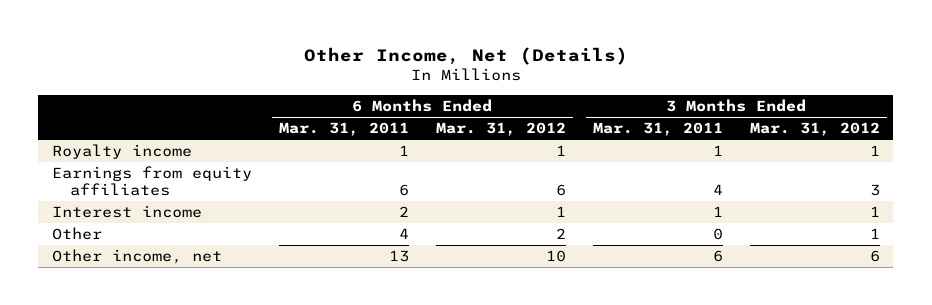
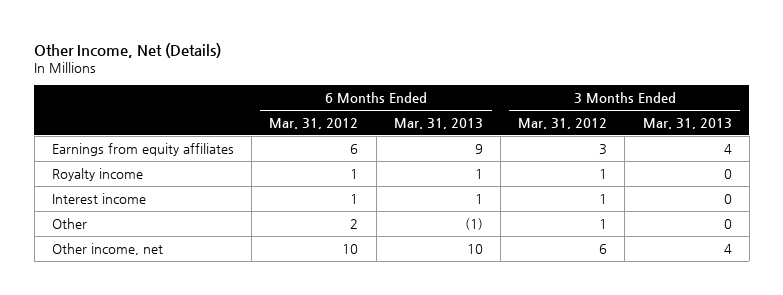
- | 6 Months Ended Mar. 31, 2011 | 6 Months Ended Mar. 31, 2012 | 3 Months Ended Mar. 31, 2011 | 3 Months Ended Mar. 31, 2012
+ | 6 Months Ended Mar. 31, 2012 | 6 Months Ended Mar. 31, 2013 | 3 Months Ended Mar. 31, 2012 | 3 Months Ended Mar. 31, 2013
moved down: Royalty income | 1 | 1 | 1 | 0

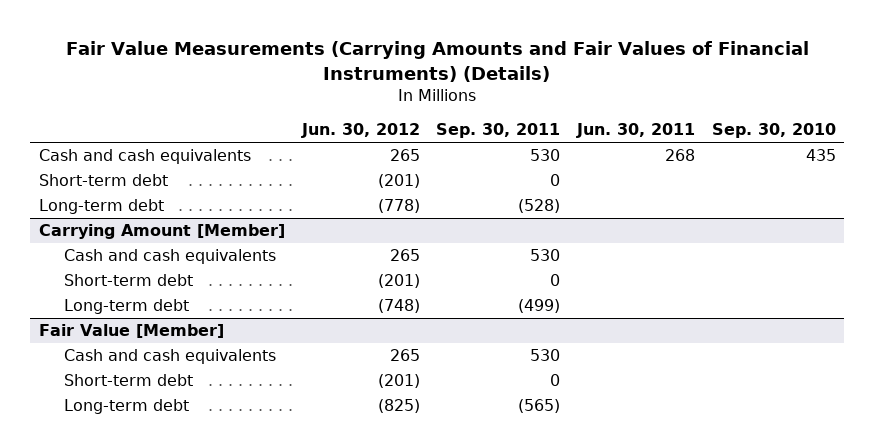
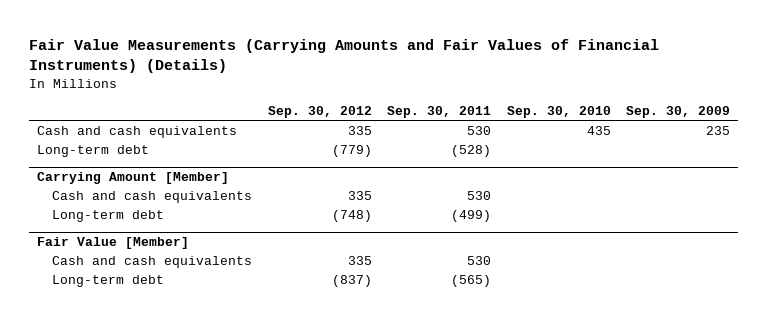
- | Jun. 30, 2012 | Sep. 30, 2011 | Jun. 30, 2011 | Sep. 30, 2010
+ | Sep. 30, 2012 | Sep. 30, 2011 | Sep. 30, 2010 | Sep. 30, 2009
- Short-term debt | (201) | 0 | |
@ Carrying Amount [Member]
- Short-term debt | (201) | 0 | |
@ Fair Value [Member]
- Short-term debt | (201) | 0 | |

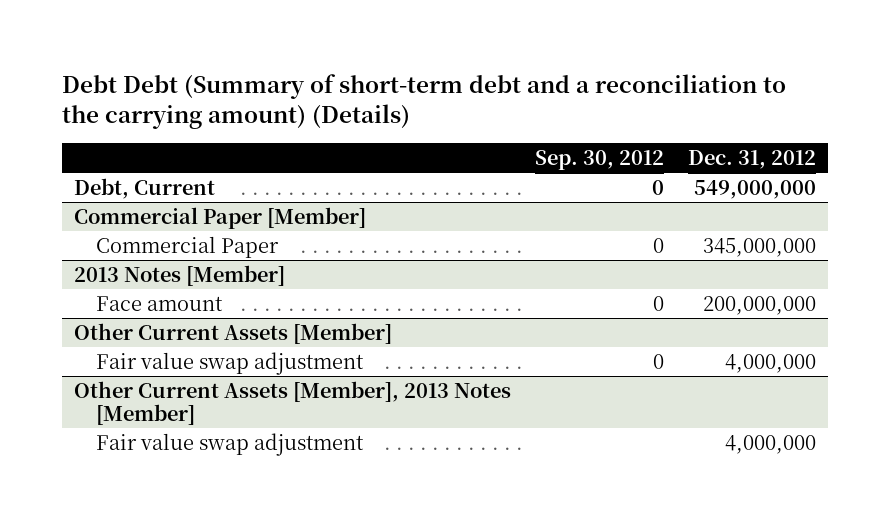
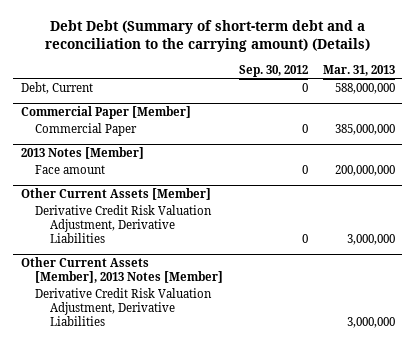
- | Sep. 30, 2012 | Dec. 31, 2012
+ | Sep. 30, 2012 | Mar. 31, 2013
@ Other Current Assets [Member]
- Fair value swap adjustment | 0 | 4,000,000
+ Derivative Credit Risk Valuation Adjustment, Derivative Liabilities | 0 | 3,000,000
@ Other Current Assets [Member], 2013 Notes [Member]
- Fair value swap adjustment | | 4,000,000
+ Derivative Credit Risk Valuation Adjustment, Derivative Liabilities | | 3,000,000

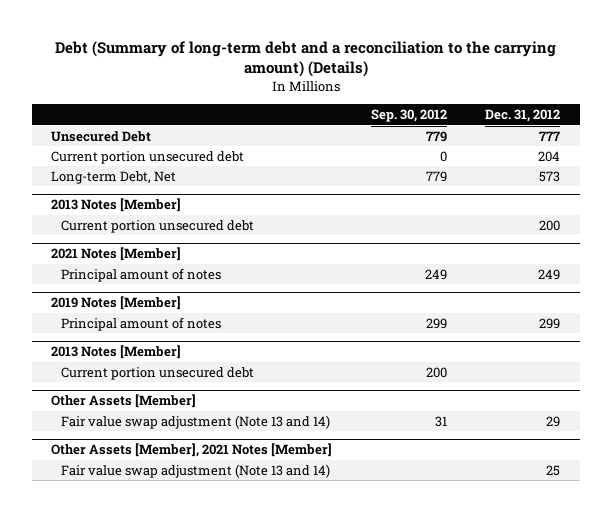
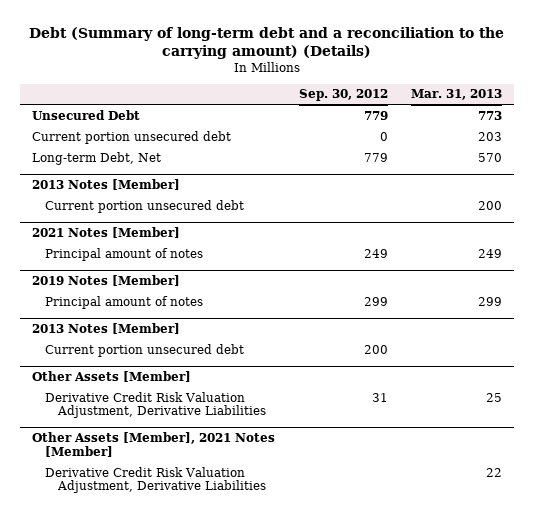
- | Sep. 30, 2012 | Dec. 31, 2012
+ | Sep. 30, 2012 | Mar. 31, 2013
@ Other Assets [Member]
- Fair value swap adjustment (Note 13 and 14) | 31 | 29
+ Derivative Credit Risk Valuation Adjustment, Derivative Liabilities | 31 | 25
@ Other Assets [Member], 2021 Notes [Member]
- Fair value swap adjustment (Note 13 and 14) | | 25
+ Derivative Credit Risk Valuation Adjustment, Derivative Liabilities | | 22

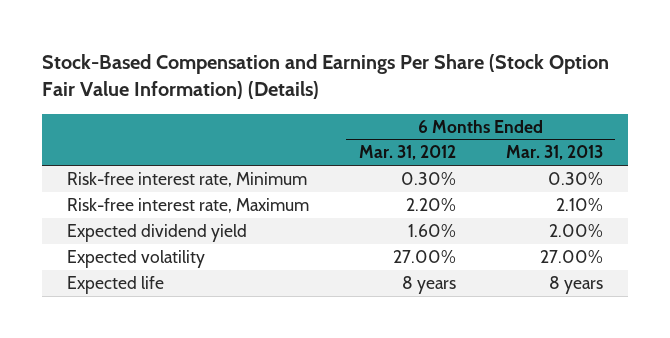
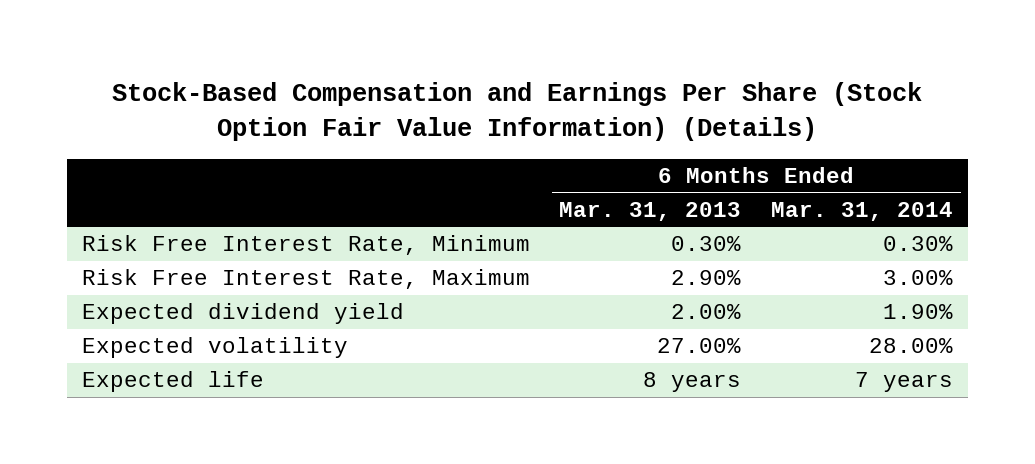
- | 6 Months Ended Mar. 31, 2012 | 6 Months Ended Mar. 31, 2013
+ | 6 Months Ended Mar. 31, 2013 | 6 Months Ended Mar. 31, 2014
- Risk-free interest rate, Minimum | 0.30% | 0.30%
- Risk-free interest rate, Maximum | 2.20% | 2.10%
+ Risk Free Interest Rate, Minimum | 0.30% | 0.30%
+ Risk Free Interest Rate, Maximum | 2.90% | 3.00%

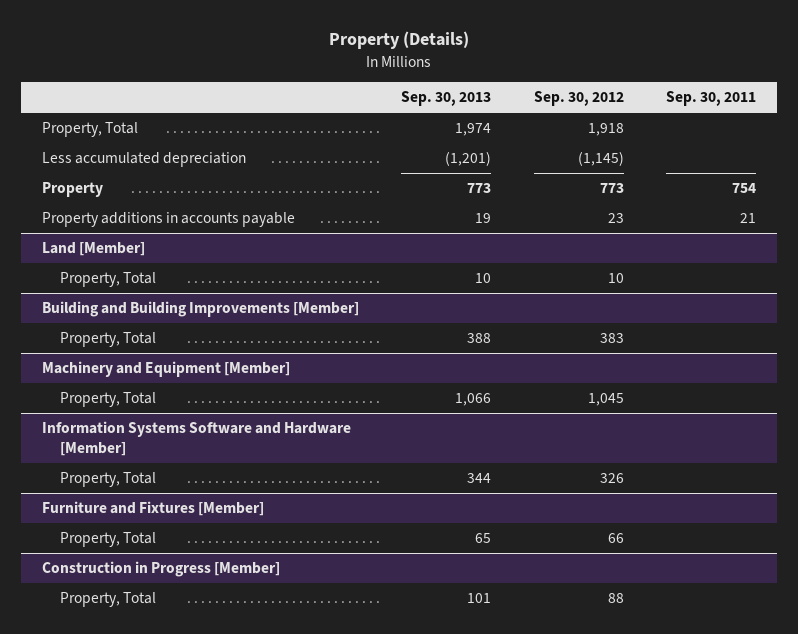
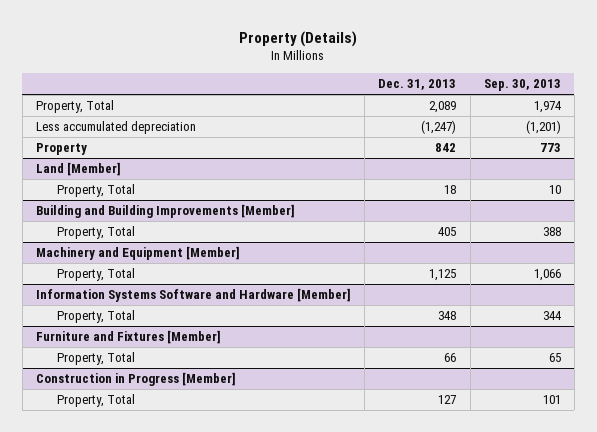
- | Sep. 30, 2013 | Sep. 30, 2012 | Sep. 30, 2011
+ | Dec. 31, 2013 | Sep. 30, 2013
- Property additions in accounts payable | 19 | 23 | 21

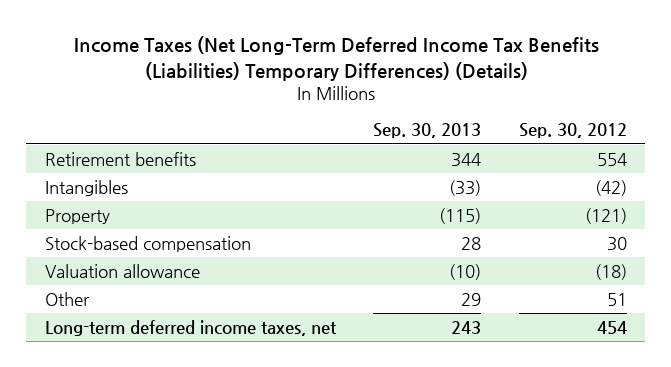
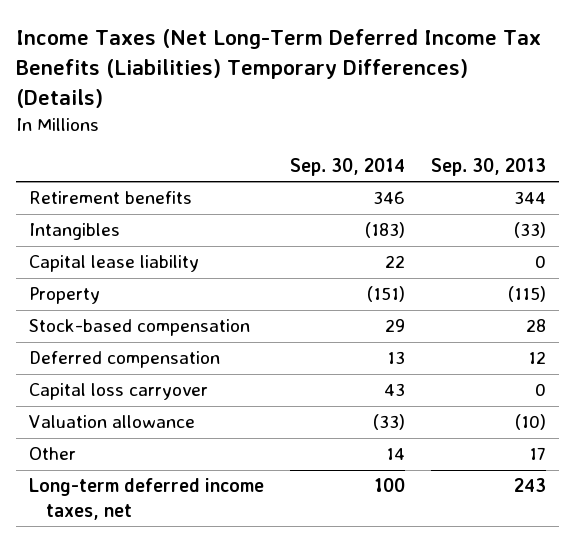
- | Sep. 30, 2013 | Sep. 30, 2012
+ | Sep. 30, 2014 | Sep. 30, 2013
+ Capital lease liability | 22 | 0
+ Deferred compensation | 13 | 12
+ Capital loss carryover | 43 | 0
- Other | 29 | 51
+ Other | 14 | 17

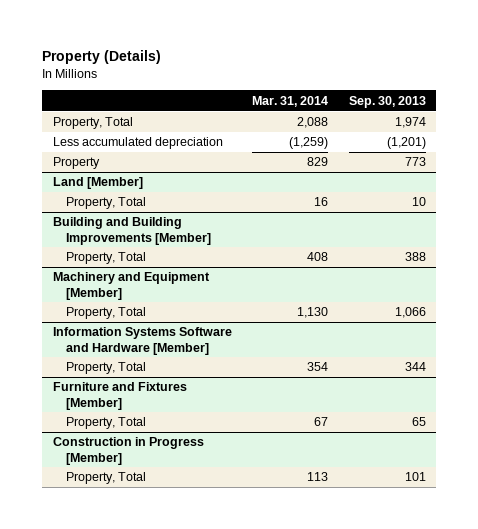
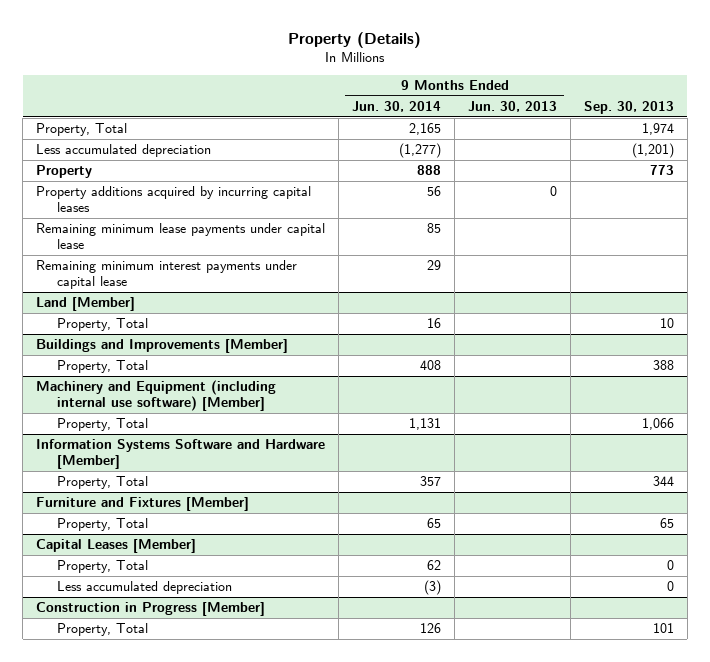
- | Mar. 31, 2014 | Sep. 30, 2013
+ | 9 Months Ended Jun. 30, 2014 | 9 Months Ended Jun. 30, 2013 | Sep. 30, 2013
+ Property additions acquired by incurring capital leases | 56 | 0 |
+ Remaining minimum lease payments under capital lease | 85 | |
+ Remaining minimum interest payments under capital lease | 29 | |
- Building and Building Improvements [Member]
+ Buildings and Improvements [Member]
- Machinery and Equipment [Member]
+ Machinery and Equipment (including internal use software) [Member]
+ Capital Leases [Member]
+ Property, Total | 62 | | 0
+ Less accumulated depreciation | (3) | | 0

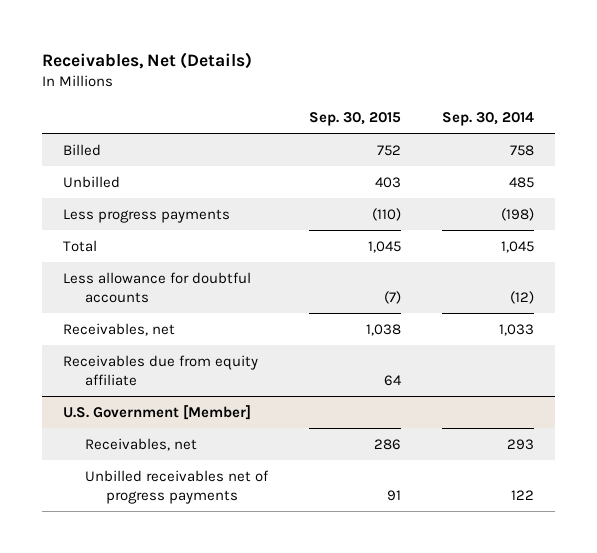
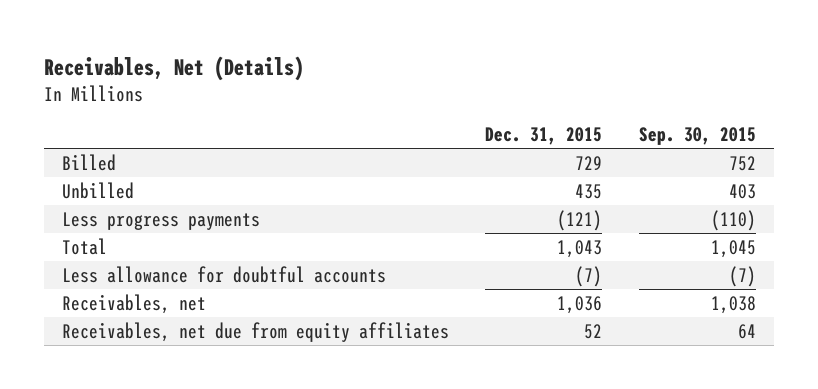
- | Sep. 30, 2015 | Sep. 30, 2014
+ | Dec. 31, 2015 | Sep. 30, 2015
- Receivables due from equity affiliate | 64 |
- U.S. Government [Member]
- Receivables, net | 286 | 293
- Unbilled receivables net of progress payments | 91 | 122
+ Receivables, net due from equity affiliates | 52 | 64

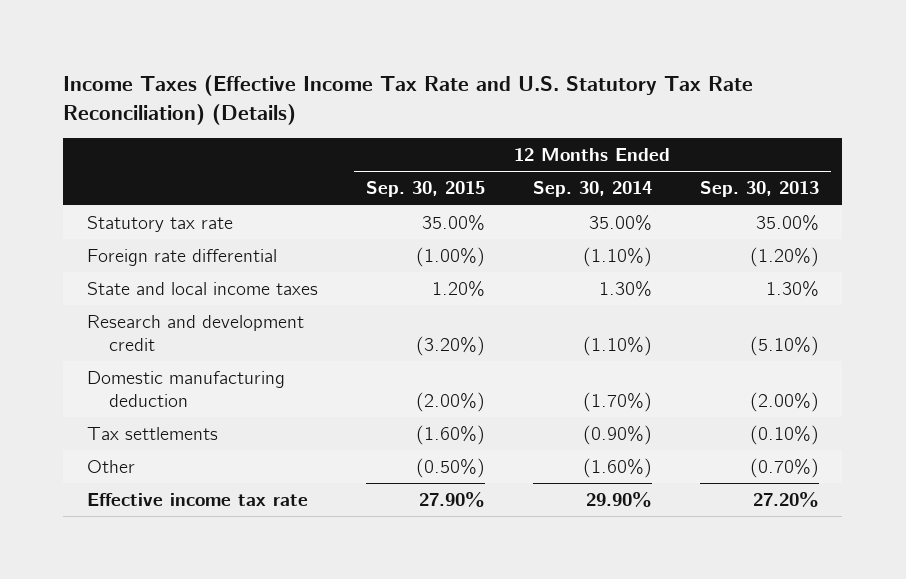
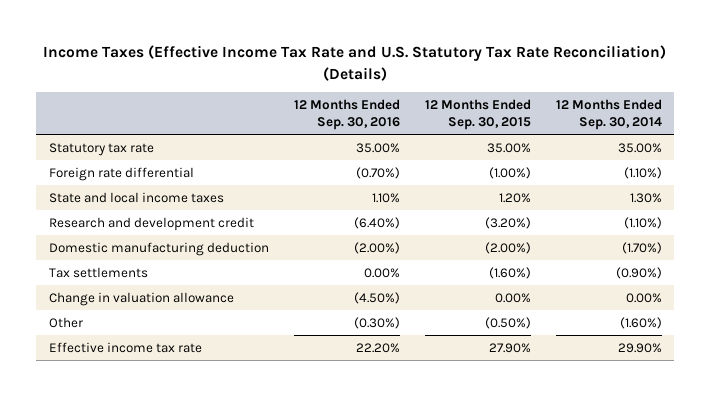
- | 12 Months Ended Sep. 30, 2015 | 12 Months Ended Sep. 30, 2014 | 12 Months Ended Sep. 30, 2013
+ | 12 Months Ended Sep. 30, 2016 | 12 Months Ended Sep. 30, 2015 | 12 Months Ended Sep. 30, 2014
+ Change in valuation allowance | (4.50%) | 0.00% | 0.00%

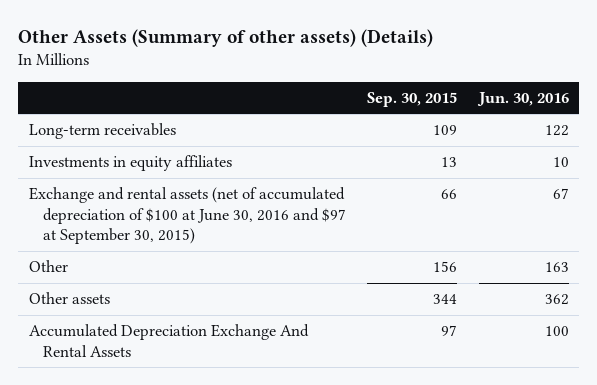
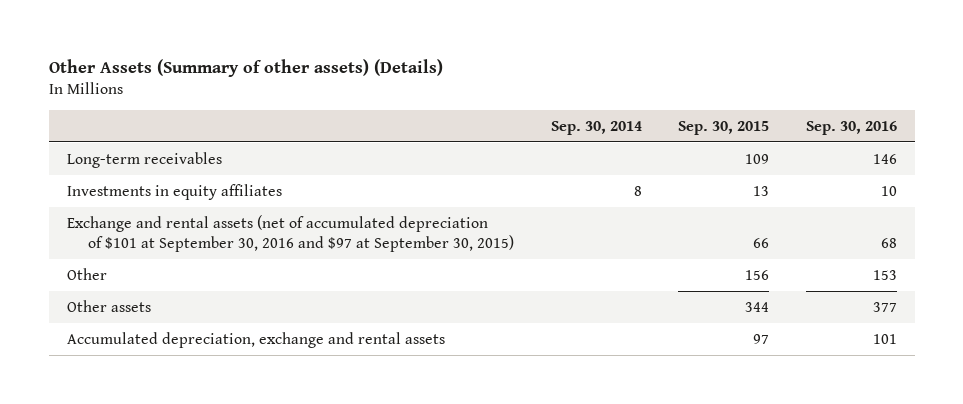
- | Sep. 30, 2015 | Jun. 30, 2016
+ | Sep. 30, 2014 | Sep. 30, 2015 | Sep. 30, 2016
- Exchange and rental assets (net of accumulated depreciation of $100 at June 30, 2016 and $97 at September 30, 2015) | 66 | 67
+ Exchange and rental assets (net of accumulated depreciation of $101 at September 30, 2016 and $97 at September 30, 2015) | | 66 | 68
- Accumulated Depreciation Exchange And Rental Assets | 97 | 100
+ Accumulated depreciation, exchange and rental assets | | 97 | 101

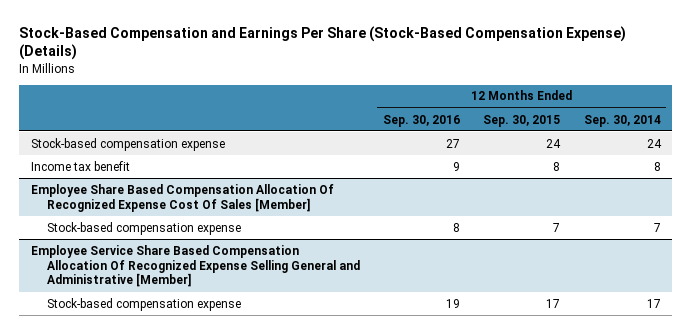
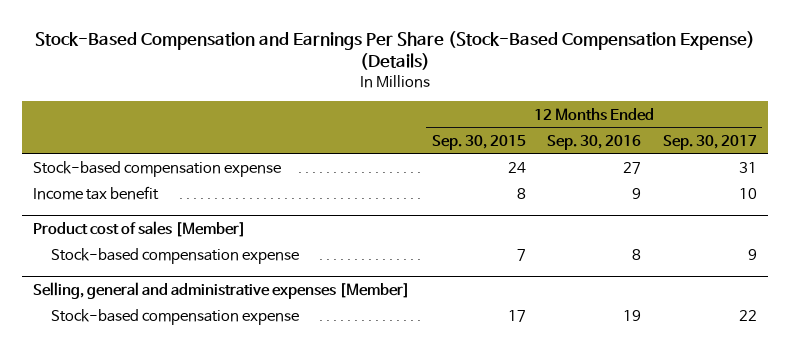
- | 12 Months Ended Sep. 30, 2016 | 12 Months Ended Sep. 30, 2015 | 12 Months Ended Sep. 30, 2014
+ | 12 Months Ended Sep. 30, 2015 | 12 Months Ended Sep. 30, 2016 | 12 Months Ended Sep. 30, 2017
- Employee Share Based Compensation Allocation Of Recognized Expense Cost Of Sales [Member]
+ Product cost of sales [Member]
- Employee Service Share Based Compensation Allocation Of Recognized Expense Selling General and Administrative [Member]
+ Selling, general and administrative expenses [Member]

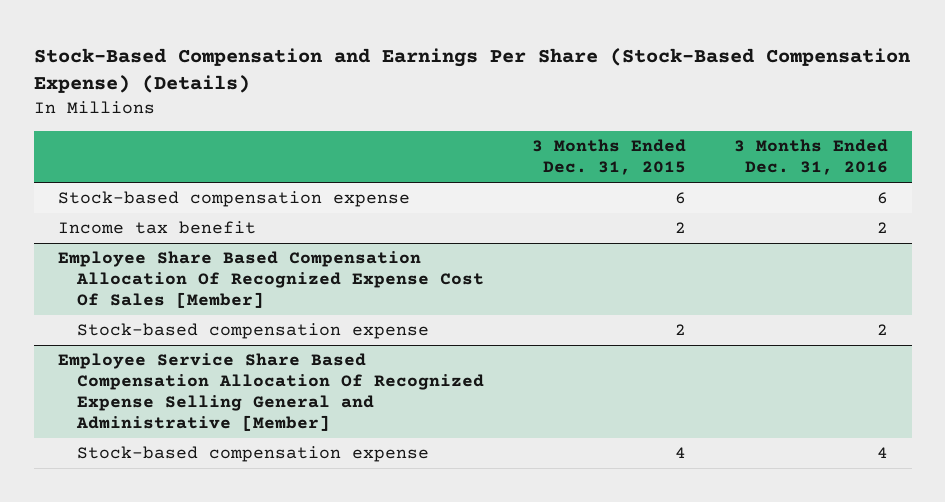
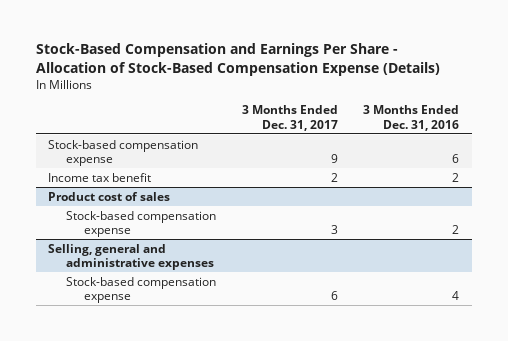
- Stock-Based Compensation and Earnings Per Share (Stock-Based Compensation Expense) (Details)
+ Stock-Based Compensation and Earnings Per Share - Allocation of Stock-Based Compensation Expense (Details)
- | 3 Months Ended Dec. 31, 2015 | 3 Months Ended Dec. 31, 2016
+ | 3 Months Ended Dec. 31, 2017 | 3 Months Ended Dec. 31, 2016
- Employee Share Based Compensation Allocation Of Recognized Expense Cost Of Sales [Member]
+ Product cost of sales
- Employee Service Share Based Compensation Allocation Of Recognized Expense Selling General and Administrative [Member]
+ Selling, general and administrative expenses

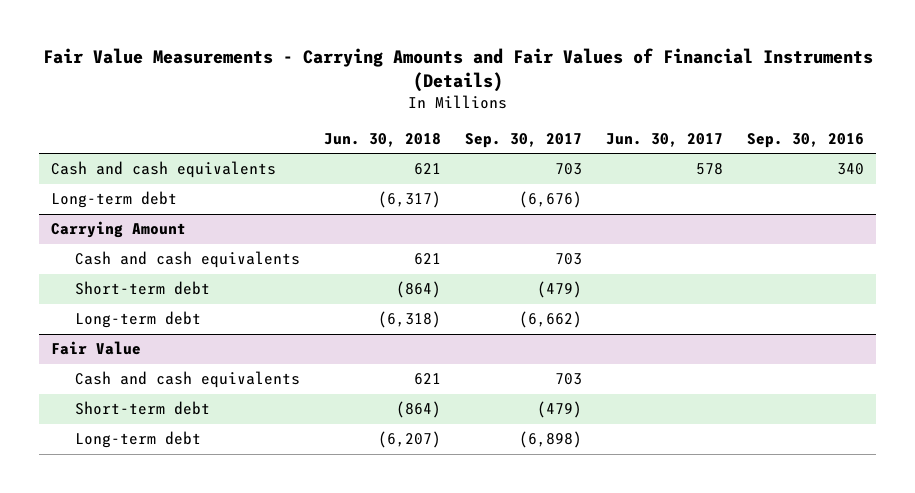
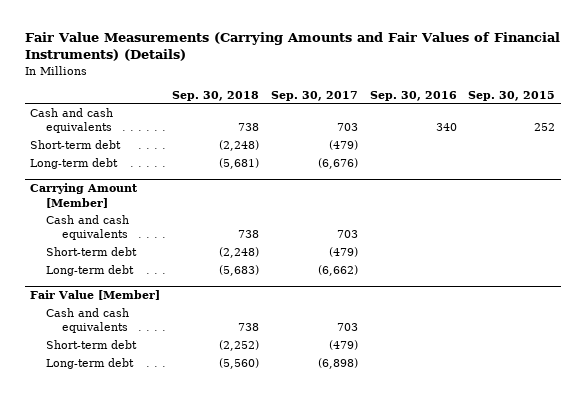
- Fair Value Measurements - Carrying Amounts and Fair Values of Financial Instruments (Details)
+ Fair Value Measurements (Carrying Amounts and Fair Values of Financial Instruments) (Details)
- | Jun. 30, 2018 | Sep. 30, 2017 | Jun. 30, 2017 | Sep. 30, 2016
+ | Sep. 30, 2018 | Sep. 30, 2017 | Sep. 30, 2016 | Sep. 30, 2015
+ Short-term debt | (2,248) | (479) | |
- Carrying Amount
+ Carrying Amount [Member]
- Fair Value
+ Fair Value [Member]

